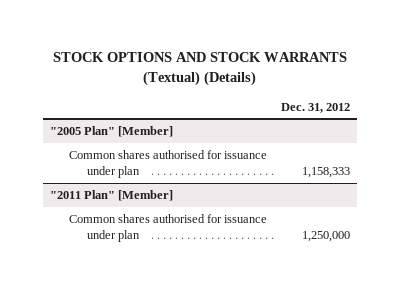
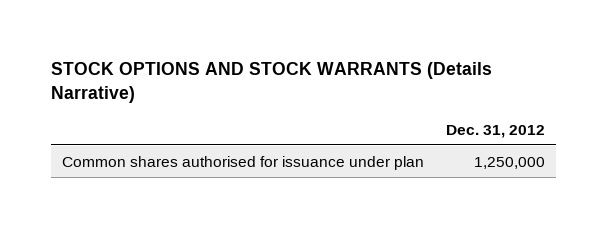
- STOCK OPTIONS AND STOCK WARRANTS (Textual) (Details)
+ STOCK OPTIONS AND STOCK WARRANTS (Details Narrative)
- "2005 Plan" [Member]
- Common shares authorised for issuance under plan | 1,158,333
- "2011 Plan" [Member]

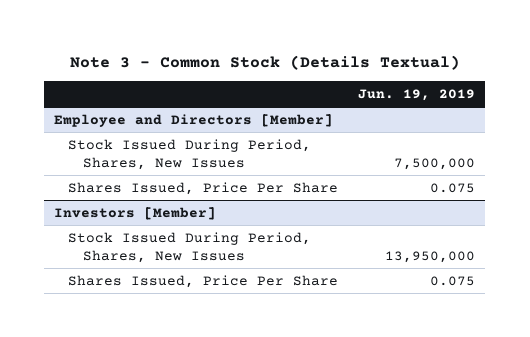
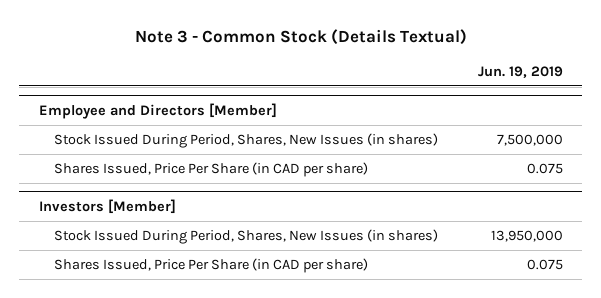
@ Employee and Directors [Member]
- Stock Issued During Period, Shares, New Issues | 7,500,000
- Shares Issued, Price Per Share | 0.075
+ Stock Issued During Period, Shares, New Issues (in shares) | 7,500,000
+ Shares Issued, Price Per Share (in CAD per share) | 0.075
@ Investors [Member]
- Stock Issued During Period, Shares, New Issues | 13,950,000
- Shares Issued, Price Per Share | 0.075
+ Stock Issued During Period, Shares, New Issues (in shares) | 13,950,000
+ Shares Issued, Price Per Share (in CAD per share) | 0.075

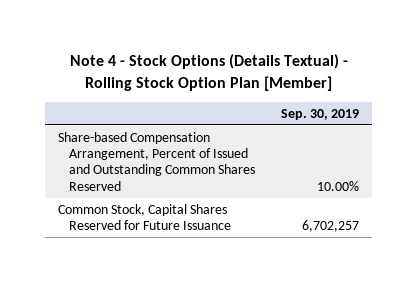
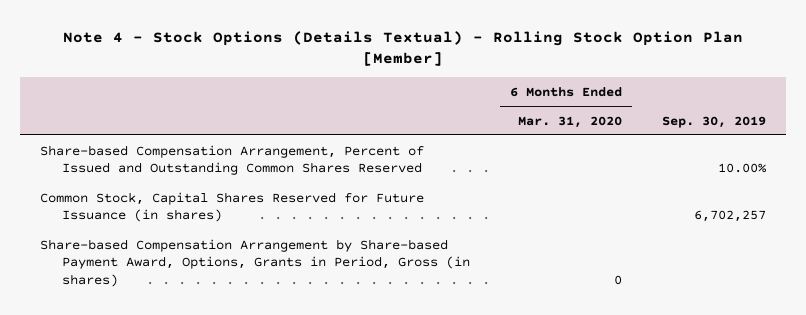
- | Sep. 30, 2019
+ | 6 Months Ended Mar. 31, 2020 | Sep. 30, 2019
- Common Stock, Capital Shares Reserved for Future Issuance | 6,702,257
+ Common Stock, Capital Shares Reserved for Future Issuance (in shares) | | 6,702,257
+ Share-based Compensation Arrangement by Share-based Payment Award, Options, Grants in Period, Gross (in shares) | 0 |

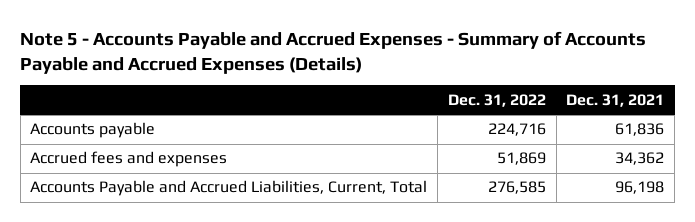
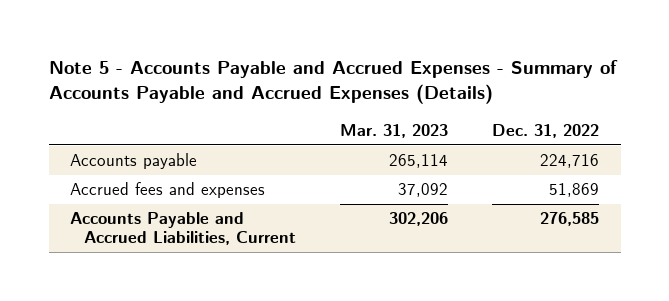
- | Dec. 31, 2022 | Dec. 31, 2021
+ | Mar. 31, 2023 | Dec. 31, 2022
- Accounts Payable and Accrued Liabilities, Current, Total | 276,585 | 96,198
+ Accounts Payable and Accrued Liabilities, Current | 302,206 | 276,585

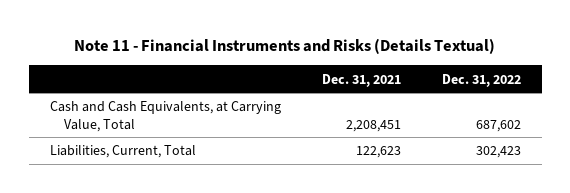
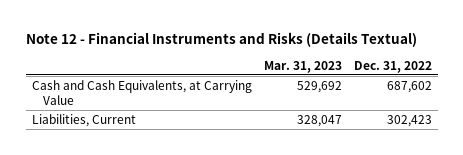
- Note 11 - Financial Instruments and Risks (Details Textual)
+ Note 12 - Financial Instruments and Risks (Details Textual)
- | Dec. 31, 2021 | Dec. 31, 2022
+ | Mar. 31, 2023 | Dec. 31, 2022
- Cash and Cash Equivalents, at Carrying Value, Total | 2,208,451 | 687,602
- Liabilities, Current, Total | 122,623 | 302,423
+ Cash and Cash Equivalents, at Carrying Value | 529,692 | 687,602
+ Liabilities, Current | 328,047 | 302,423

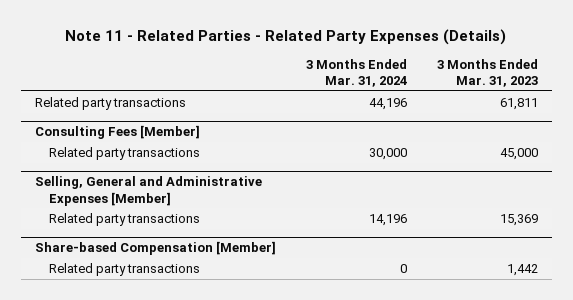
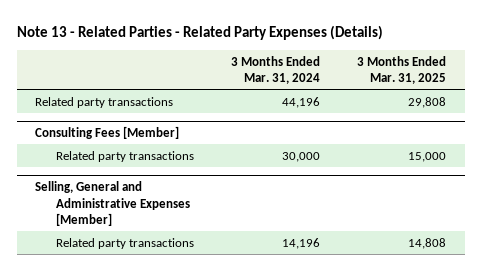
- Note 11 - Related Parties - Related Party Expenses (Details)
+ Note 13 - Related Parties - Related Party Expenses (Details)
- | 3 Months Ended Mar. 31, 2024 | 3 Months Ended Mar. 31, 2023
+ | 3 Months Ended Mar. 31, 2024 | 3 Months Ended Mar. 31, 2025
- Share-based Compensation [Member]
- Related party transactions | 0 | 1,442

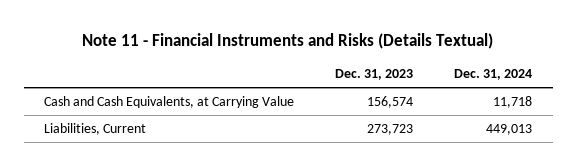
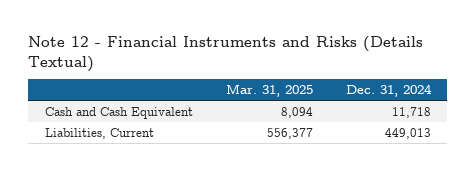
- Note 11 - Financial Instruments and Risks (Details Textual)
+ Note 12 - Financial Instruments and Risks (Details Textual)
- | Dec. 31, 2023 | Dec. 31, 2024
+ | Mar. 31, 2025 | Dec. 31, 2024
- Cash and Cash Equivalents, at Carrying Value | 156,574 | 11,718
+ Cash and Cash Equivalent | 8,094 | 11,718

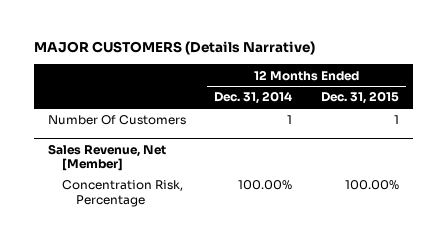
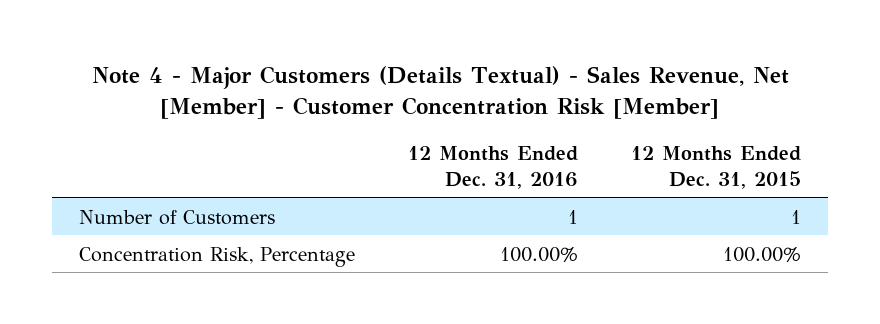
- MAJOR CUSTOMERS (Details Narrative)
+ Note 4 - Major Customers (Details Textual) - Sales Revenue, Net [Member] - Customer Concentration Risk [Member]
- | 12 Months Ended Dec. 31, 2014 | 12 Months Ended Dec. 31, 2015
+ | 12 Months Ended Dec. 31, 2016 | 12 Months Ended Dec. 31, 2015
- Number Of Customers | 1 | 1
- Sales Revenue, Net [Member]
+ Number of Customers | 1 | 1

